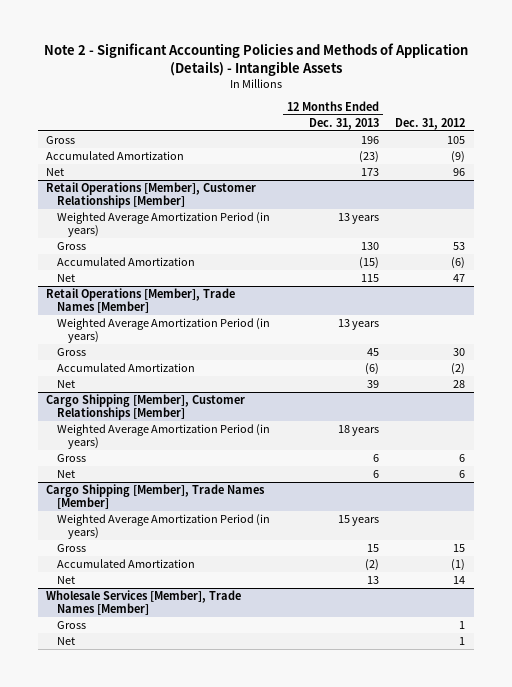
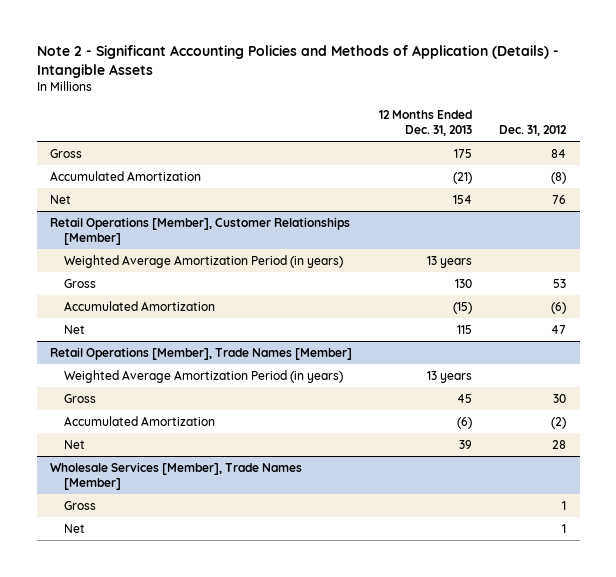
- Gross | 196 | 105
- Accumulated Amortization | (23) | (9)
- Net | 173 | 96
+ Gross | 175 | 84
+ Accumulated Amortization | (21) | (8)
+ Net | 154 | 76
- Cargo Shipping [Member], Customer Relationships [Member]
- Weighted Average Amortization Period (in years) | 18 years |
- Gross | 6 | 6
- Net | 6 | 6
- Cargo Shipping [Member], Trade Names [Member]
- Weighted Average Amortization Period (in years) | 15 years |
- Gross | 15 | 15
- Accumulated Amortization | (2) | (1)
- Net | 13 | 14

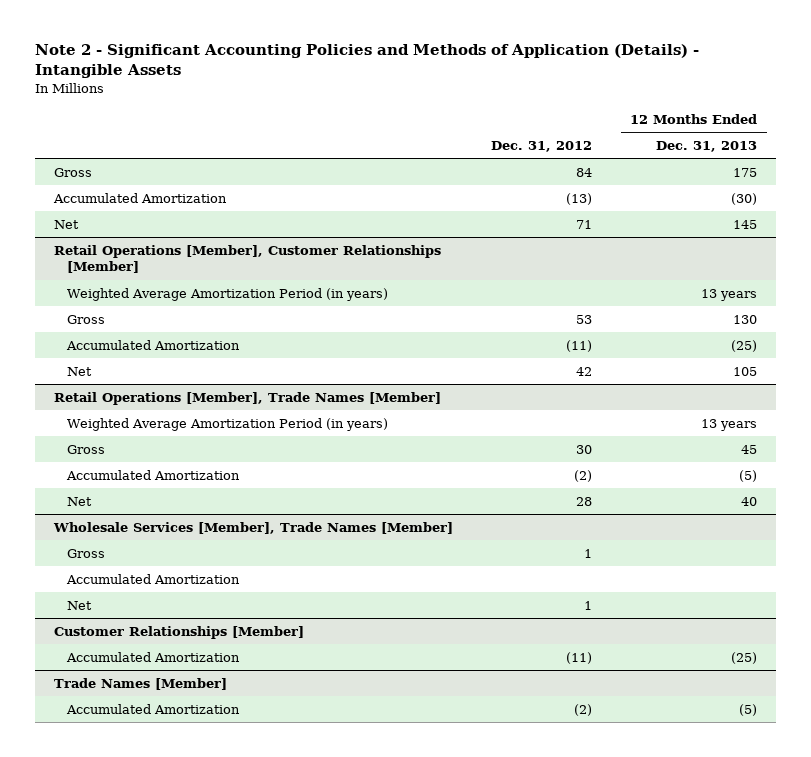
- | 12 Months Ended Dec. 31, 2013 | Dec. 31, 2012
+ | Dec. 31, 2012 | 12 Months Ended Dec. 31, 2013
- Accumulated Amortization | (21) | (8)
- Net | 154 | 76
+ Accumulated Amortization | (13) | (30)
+ Net | 71 | 145
@ Retail Operations [Member], Customer Relationships [Member]
- Accumulated Amortization | (15) | (6)
- Net | 115 | 47
+ Accumulated Amortization | (11) | (25)
+ Net | 42 | 105
@ Retail Operations [Member], Trade Names [Member]
- Accumulated Amortization | (6) | (2)
- Net | 39 | 28
+ Accumulated Amortization | (2) | (5)
+ Net | 28 | 40
@ Wholesale Services [Member], Trade Names [Member]
+ Accumulated Amortization
+ Customer Relationships [Member]
+ Accumulated Amortization | (11) | (25)
+ Trade Names [Member]
+ Accumulated Amortization | (2) | (5)

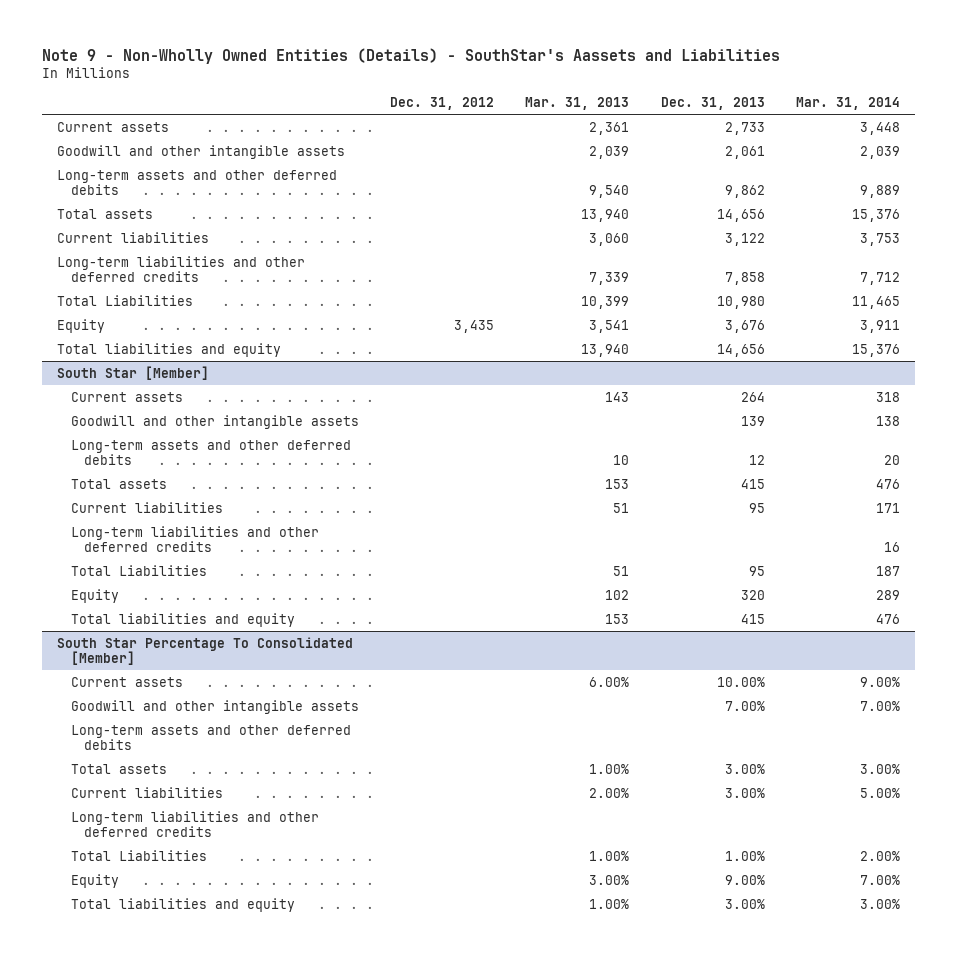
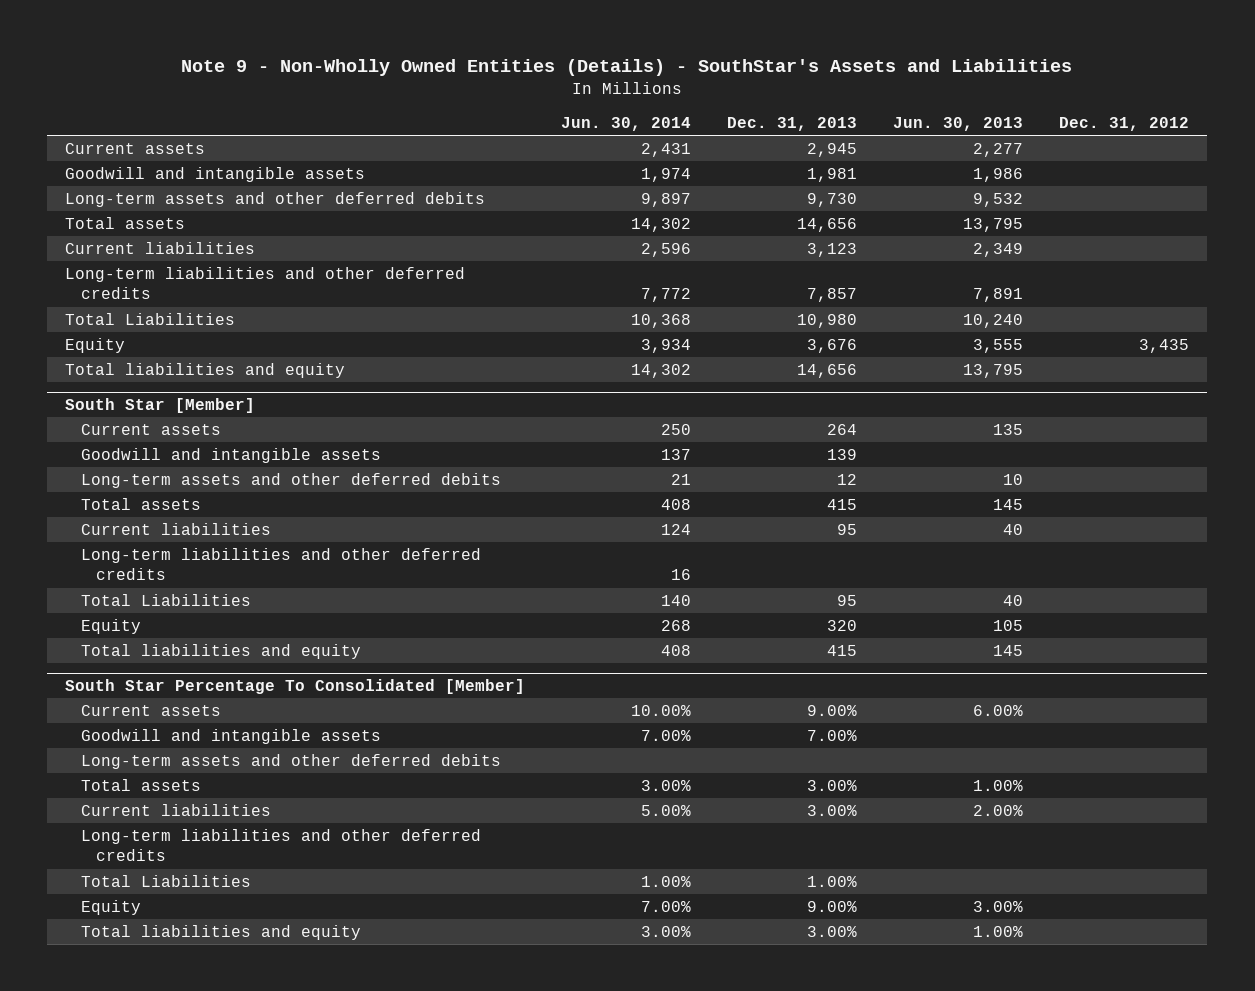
- Note 9 - Non-Wholly Owned Entities (Details) - SouthStar's Aassets and Liabilities
+ Note 9 - Non-Wholly Owned Entities (Details) - SouthStar's Assets and Liabilities
- | Dec. 31, 2012 | Mar. 31, 2013 | Dec. 31, 2013 | Mar. 31, 2014
+ | Jun. 30, 2014 | Dec. 31, 2013 | Jun. 30, 2013 | Dec. 31, 2012
- Current assets | | 2,361 | 2,733 | 3,448
- Goodwill and other intangible assets | | 2,039 | 2,061 | 2,039
- Long-term assets and other deferred debits | | 9,540 | 9,862 | 9,889
+ Current assets | 2,431 | 2,945 | 2,277 |
+ Goodwill and intangible assets | 1,974 | 1,981 | 1,986 |
+ Long-term assets and other deferred debits | 9,897 | 9,730 | 9,532 |
- Current liabilities | | 3,060 | 3,122 | 3,753
- Long-term liabilities and other deferred credits | | 7,339 | 7,858 | 7,712
+ Current liabilities | 2,596 | 3,123 | 2,349 |
+ Long-term liabilities and other deferred credits | 7,772 | 7,857 | 7,891 |
@ South Star [Member]
- Goodwill and other intangible assets | | | 139 | 138
+ Goodwill and intangible assets | 137 | 139 | |
@ South Star Percentage To Consolidated [Member]
- Current assets | | 6.00% | 10.00% | 9.00%
- Goodwill and other intangible assets | | | 7.00% | 7.00%
+ Current assets | 10.00% | 9.00% | 6.00% |
+ Goodwill and intangible assets | 7.00% | 7.00% | |

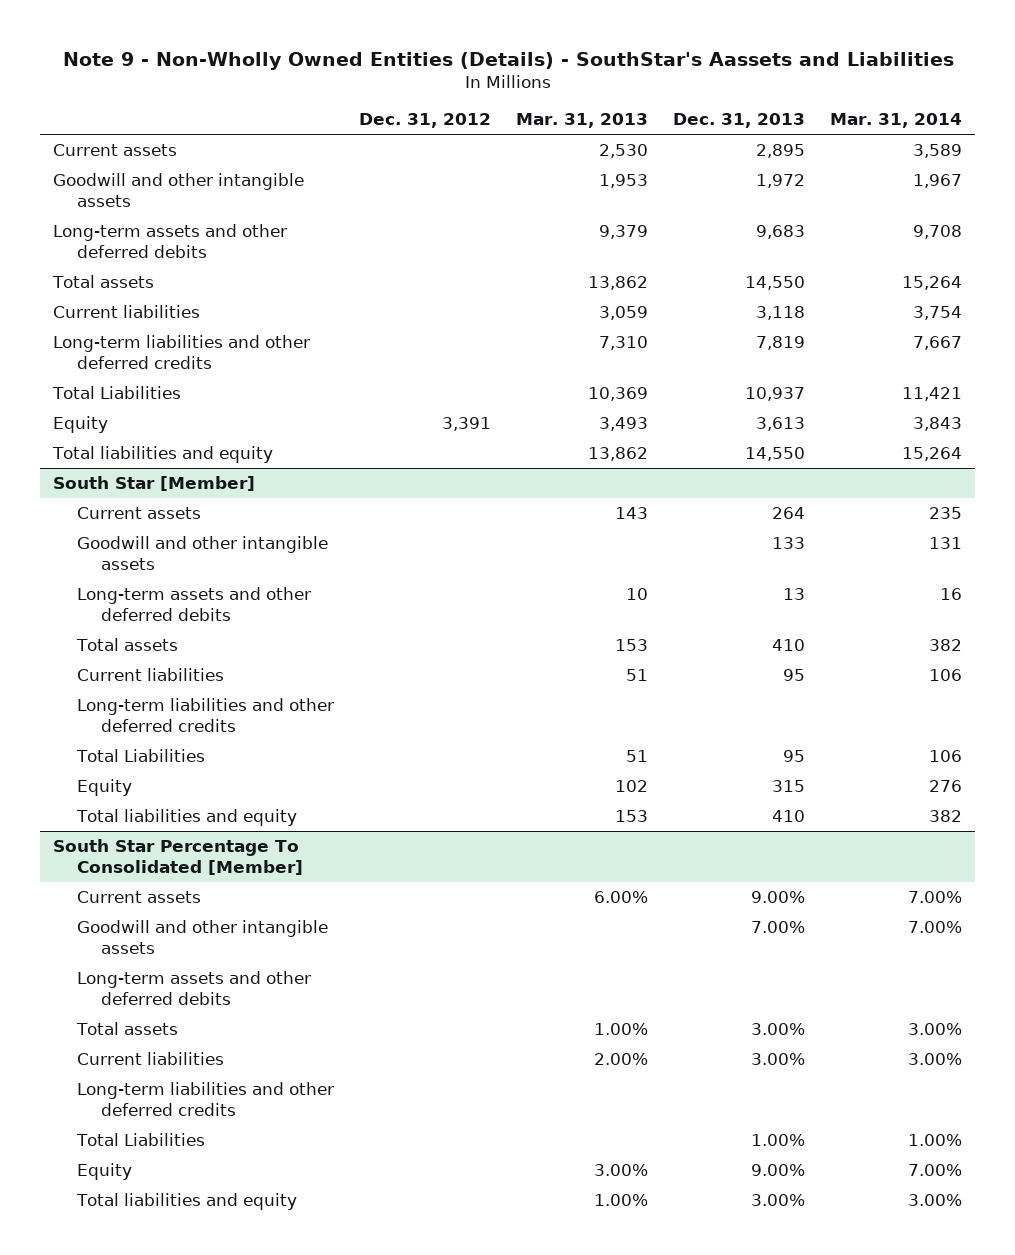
- Note 9 - Non-Wholly Owned Entities (Details) - SouthStar's Assets and Liabilities
+ Note 9 - Non-Wholly Owned Entities (Details) - SouthStar's Aassets and Liabilities
- | Jun. 30, 2014 | Dec. 31, 2013 | Jun. 30, 2013 | Dec. 31, 2012
+ | Dec. 31, 2012 | Mar. 31, 2013 | Dec. 31, 2013 | Mar. 31, 2014
- Current assets | 2,431 | 2,945 | 2,277 |
- Goodwill and intangible assets | 1,974 | 1,981 | 1,986 |
- Long-term assets and other deferred debits | 9,897 | 9,730 | 9,532 |
- Total assets | 14,302 | 14,656 | 13,795 |
- Current liabilities | 2,596 | 3,123 | 2,349 |
- Long-term liabilities and other deferred credits | 7,772 | 7,857 | 7,891 |
- Total Liabilities | 10,368 | 10,980 | 10,240 |
- Equity | 3,934 | 3,676 | 3,555 | 3,435
- Total liabilities and equity | 14,302 | 14,656 | 13,795 |
+ Current assets | | 2,530 | 2,895 | 3,589
+ Goodwill and other intangible assets | | 1,953 | 1,972 | 1,967
+ Long-term assets and other deferred debits | | 9,379 | 9,683 | 9,708
+ Total assets | | 13,862 | 14,550 | 15,264
+ Current liabilities | | 3,059 | 3,118 | 3,754
+ Long-term liabilities and other deferred credits | | 7,310 | 7,819 | 7,667
+ Total Liabilities | | 10,369 | 10,937 | 11,421
+ Equity | 3,391 | 3,493 | 3,613 | 3,843
+ Total liabilities and equity | | 13,862 | 14,550 | 15,264
@ South Star [Member]
- Goodwill and intangible assets | 137 | 139 | |
- Long-term assets and other deferred debits | 21 | 12 | 10 |
- Total assets | 408 | 415 | 145 |
+ Goodwill and other intangible assets | | | 133 | 131
+ Long-term assets and other deferred debits | | 10 | 13 | 16
+ Total assets | | 153 | 410 | 382
- Equity | 268 | 320 | 105 |
- Total liabilities and equity | 408 | 415 | 145 |
+ Equity | | 102 | 315 | 276
+ Total liabilities and equity | | 153 | 410 | 382
@ South Star Percentage To Consolidated [Member]
- Goodwill and intangible assets | 7.00% | 7.00% | |
+ Goodwill and other intangible assets | | | 7.00% | 7.00%

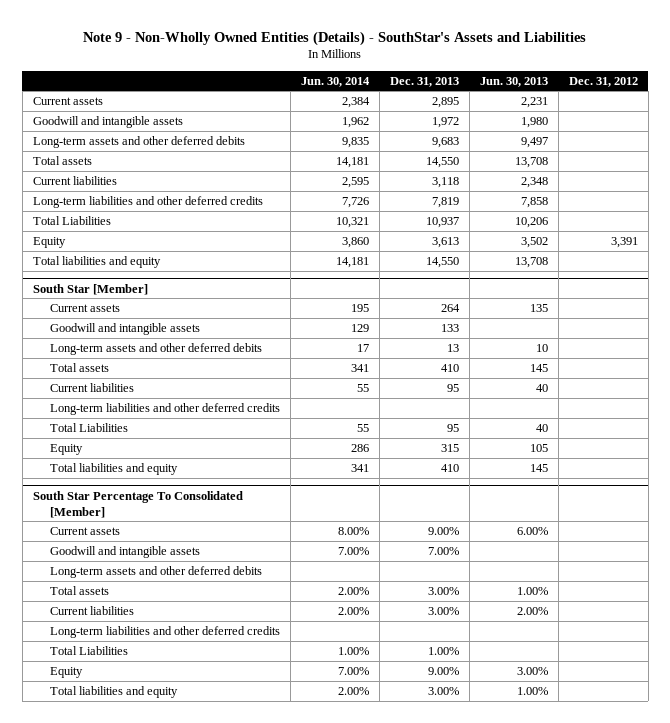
- Note 9 - Non-Wholly Owned Entities (Details) - SouthStar's Aassets and Liabilities
+ Note 9 - Non-Wholly Owned Entities (Details) - SouthStar's Assets and Liabilities
- | Dec. 31, 2012 | Mar. 31, 2013 | Dec. 31, 2013 | Mar. 31, 2014
+ | Jun. 30, 2014 | Dec. 31, 2013 | Jun. 30, 2013 | Dec. 31, 2012
- Goodwill and other intangible assets | | 1,953 | 1,972 | 1,967
+ Goodwill and intangible assets | 1,962 | 1,972 | 1,980 |
@ South Star [Member]
- Goodwill and other intangible assets | | | 133 | 131
+ Goodwill and intangible assets | 129 | 133 | |
@ South Star Percentage To Consolidated [Member]
- Goodwill and other intangible assets | | | 7.00% | 7.00%
+ Goodwill and intangible assets | 7.00% | 7.00% | |

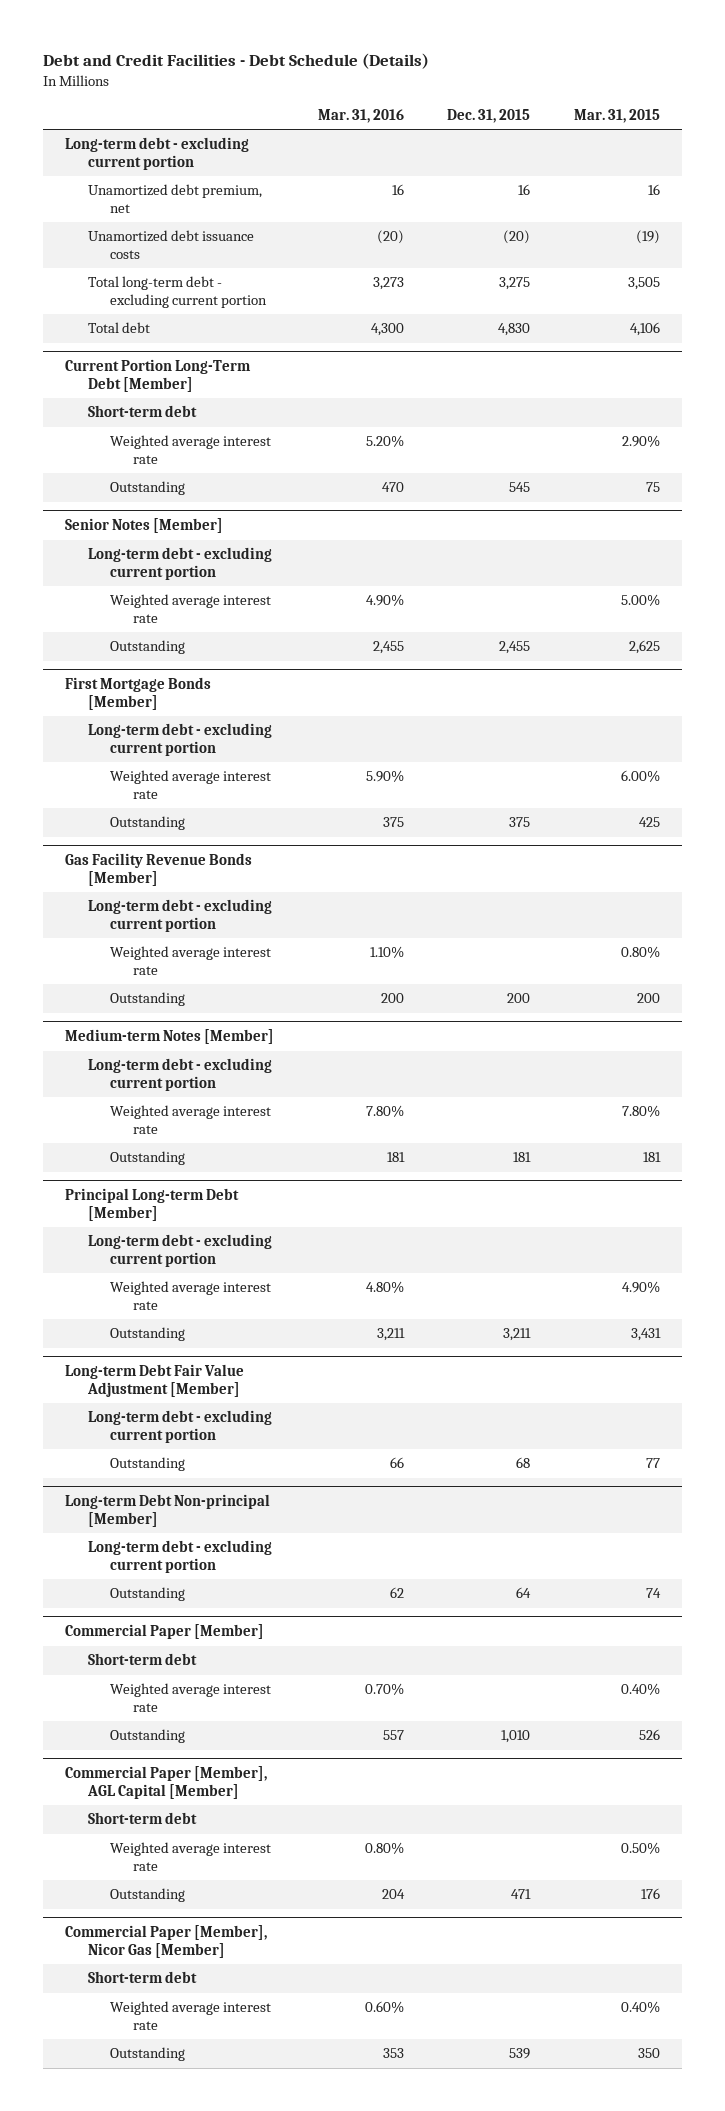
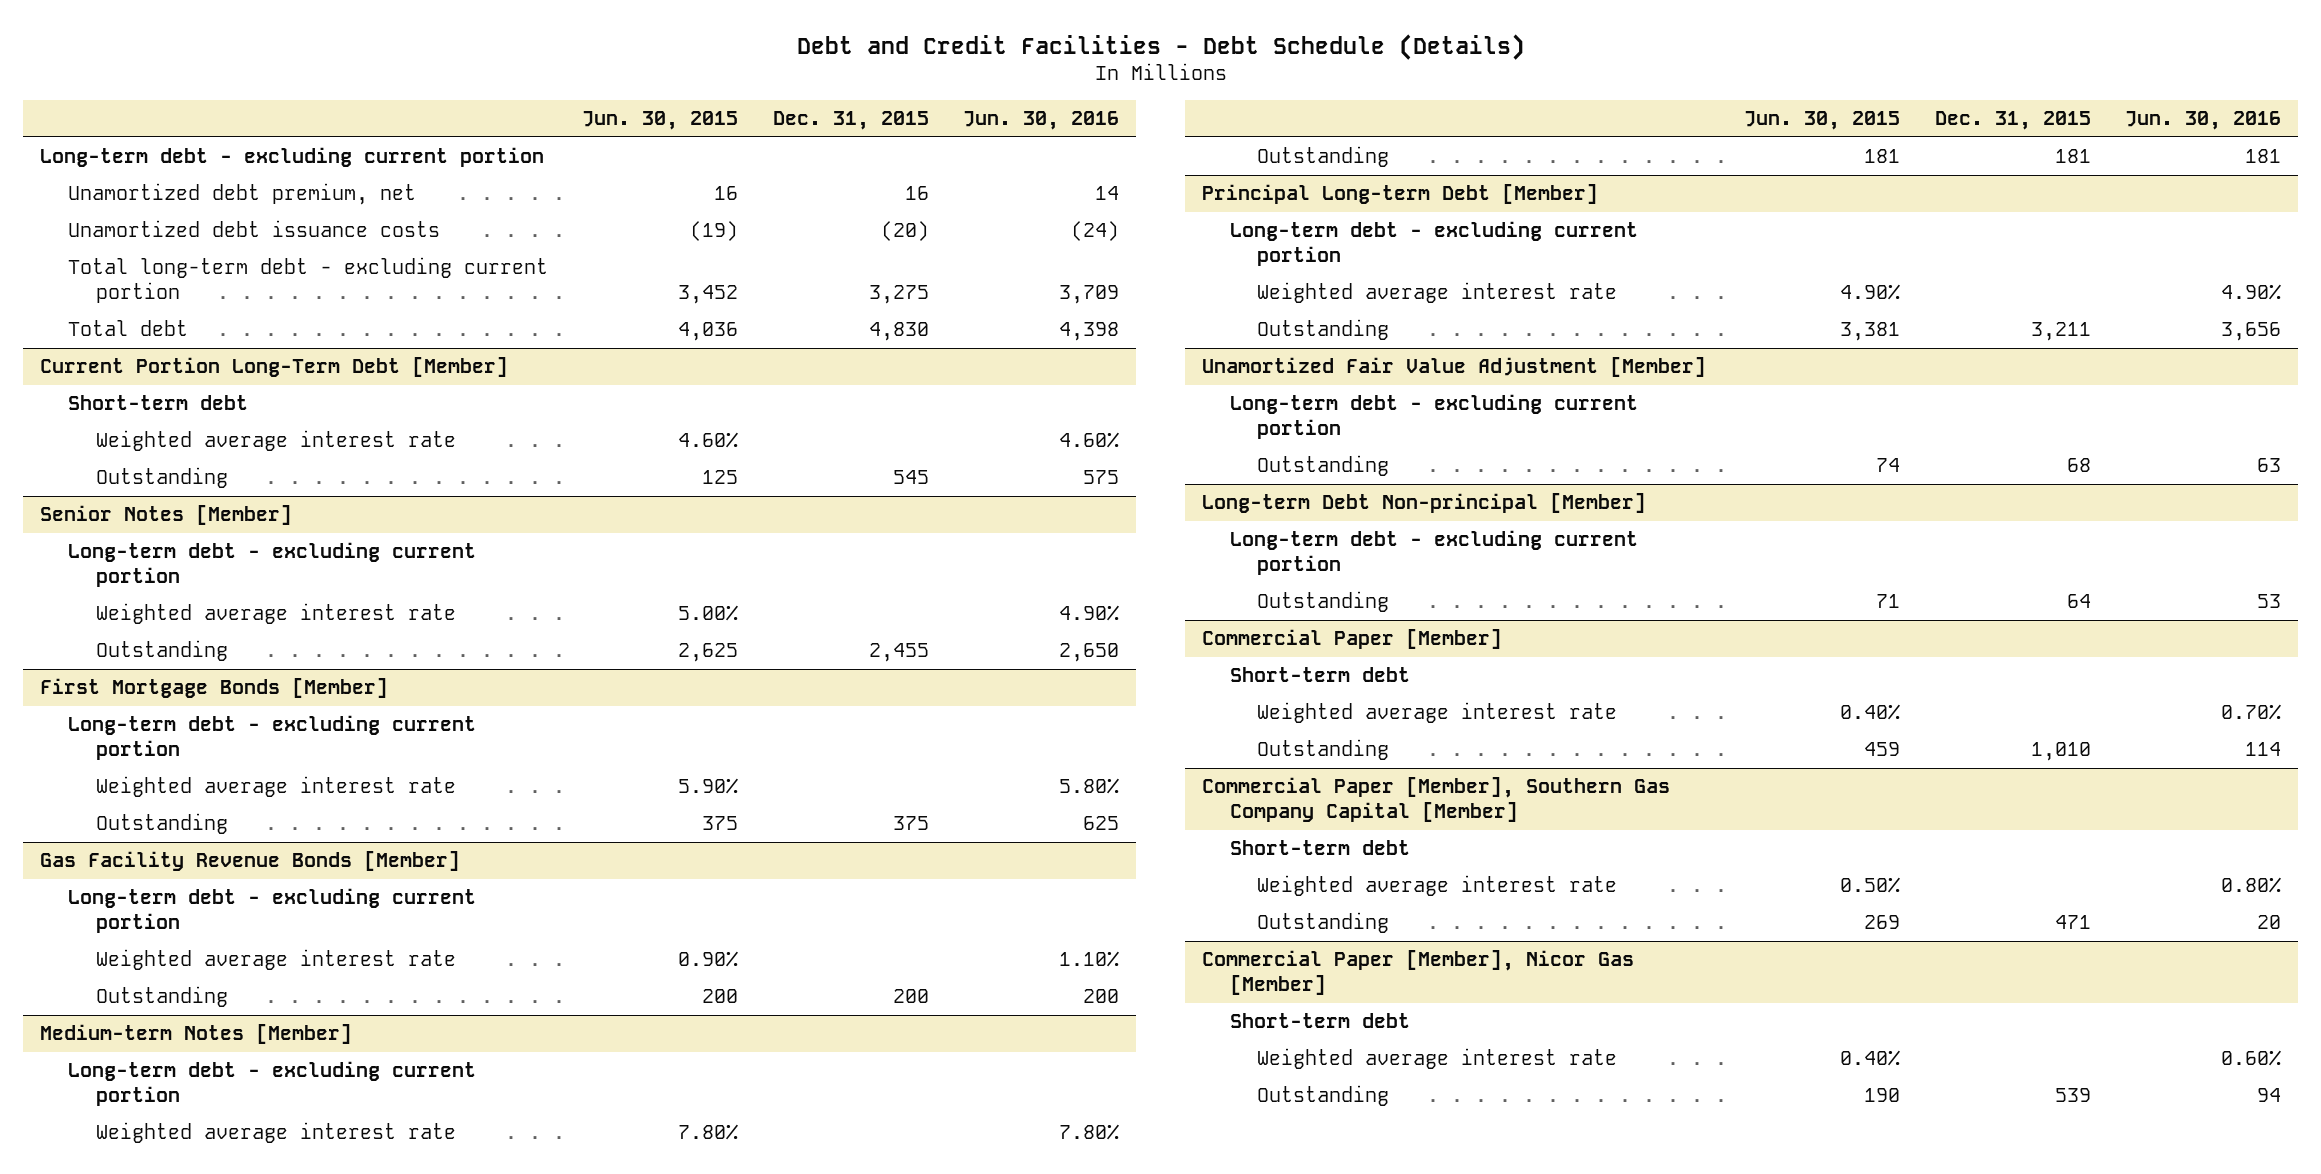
- | Mar. 31, 2016 | Dec. 31, 2015 | Mar. 31, 2015
+ | Jun. 30, 2015 | Dec. 31, 2015 | Jun. 30, 2016
- Long-term Debt Fair Value Adjustment [Member]
+ Unamortized Fair Value Adjustment [Member]
- Commercial Paper [Member], AGL Capital [Member]
+ Commercial Paper [Member], Southern Gas Company Capital [Member]

